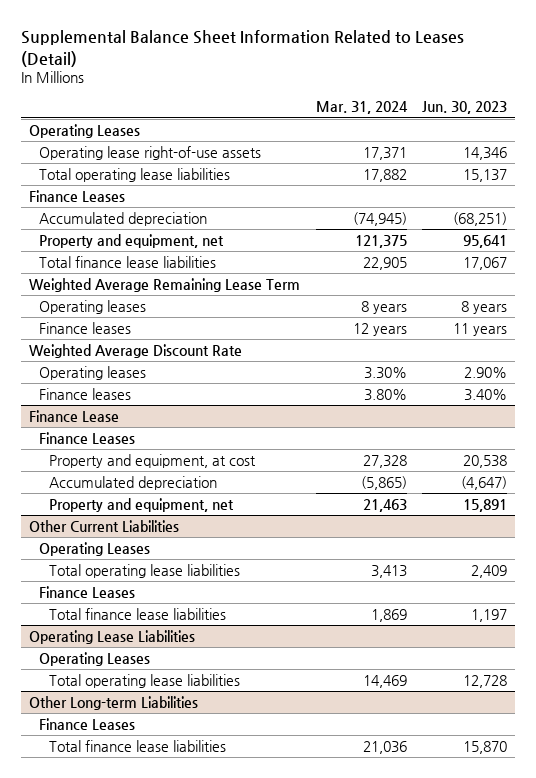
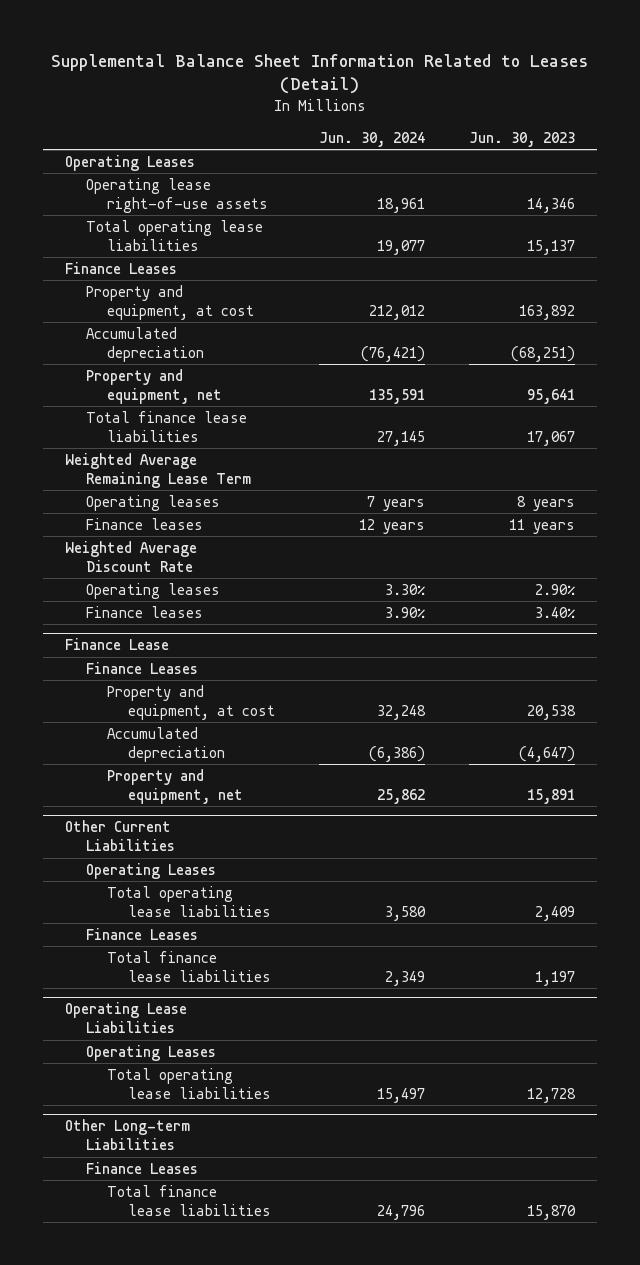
- | Mar. 31, 2024 | Jun. 30, 2023
+ | Jun. 30, 2024 | Jun. 30, 2023
+ Property and equipment, at cost | 212,012 | 163,892

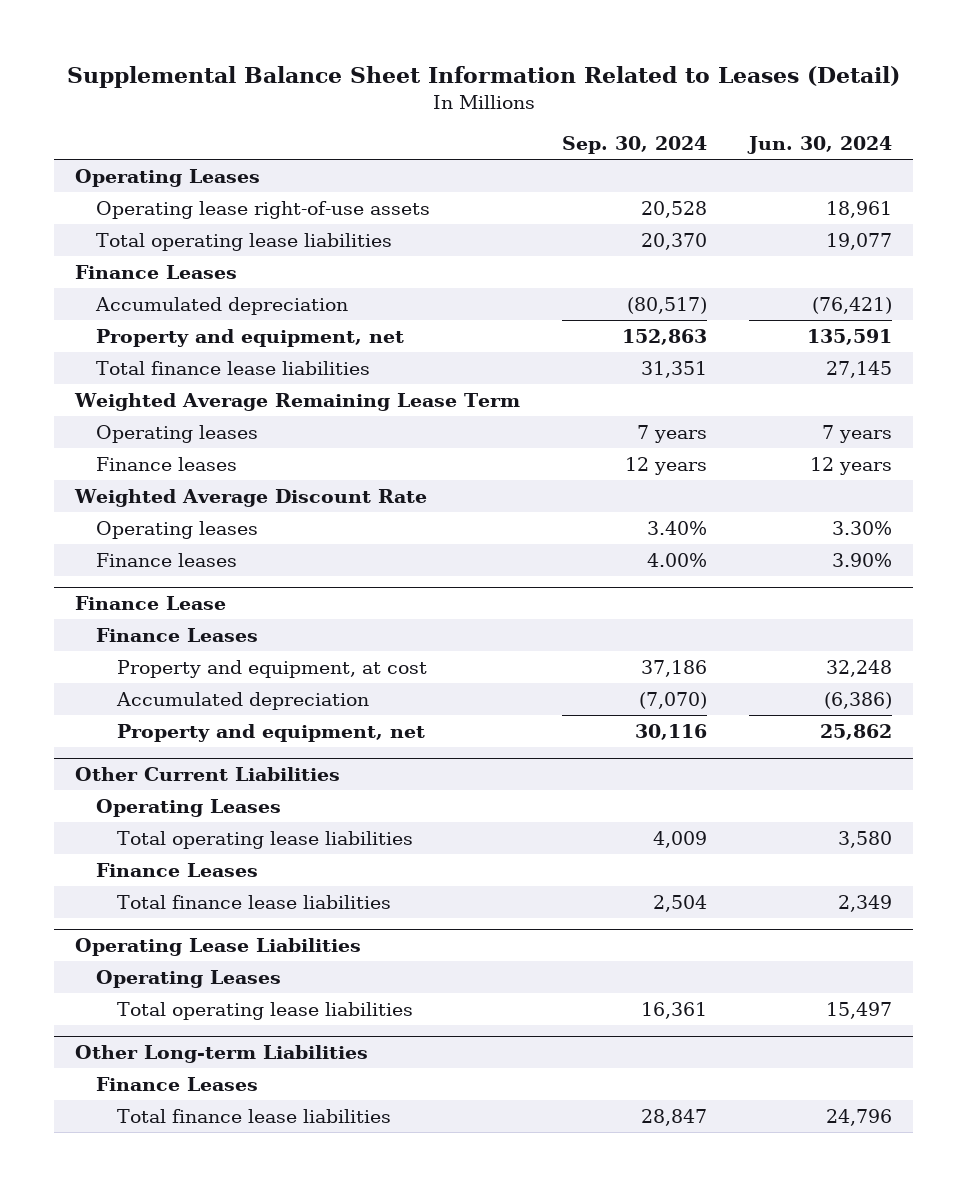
- | Jun. 30, 2024 | Jun. 30, 2023
+ | Sep. 30, 2024 | Jun. 30, 2024
- Property and equipment, at cost | 212,012 | 163,892

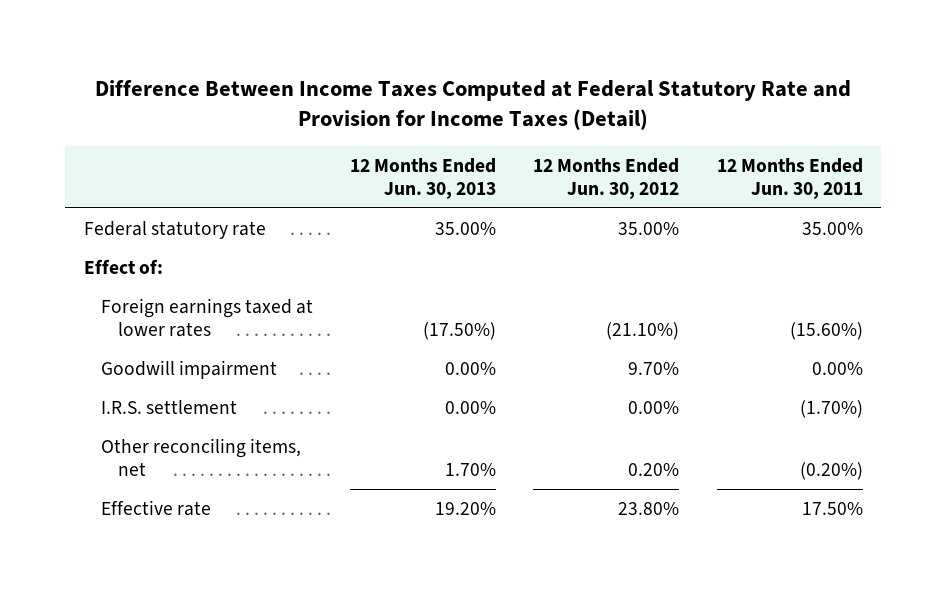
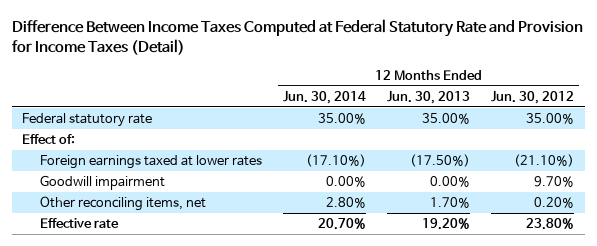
- | 12 Months Ended Jun. 30, 2013 | 12 Months Ended Jun. 30, 2012 | 12 Months Ended Jun. 30, 2011
+ | 12 Months Ended Jun. 30, 2014 | 12 Months Ended Jun. 30, 2013 | 12 Months Ended Jun. 30, 2012
- I.R.S. settlement | 0.00% | 0.00% | (1.70%)

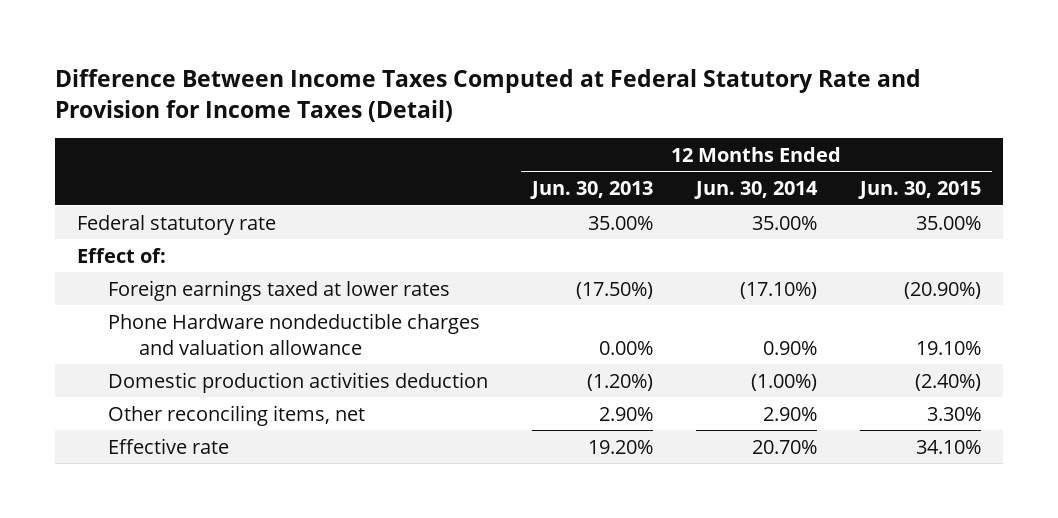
- | 12 Months Ended Jun. 30, 2014 | 12 Months Ended Jun. 30, 2013 | 12 Months Ended Jun. 30, 2012
+ | 12 Months Ended Jun. 30, 2013 | 12 Months Ended Jun. 30, 2014 | 12 Months Ended Jun. 30, 2015
- Goodwill impairment | 0.00% | 0.00% | 9.70%
- Other reconciling items, net | 2.80% | 1.70% | 0.20%
+ Phone Hardware nondeductible charges and valuation allowance | 0.00% | 0.90% | 19.10%
+ Domestic production activities deduction | (1.20%) | (1.00%) | (2.40%)
+ Other reconciling items, net | 2.90% | 2.90% | 3.30%

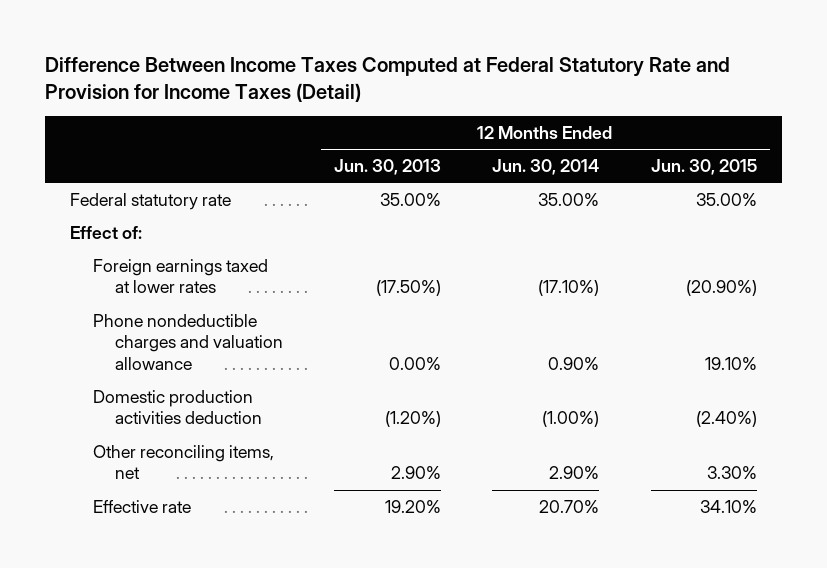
- Phone Hardware nondeductible charges and valuation allowance | 0.00% | 0.90% | 19.10%
+ Phone nondeductible charges and valuation allowance | 0.00% | 0.90% | 19.10%

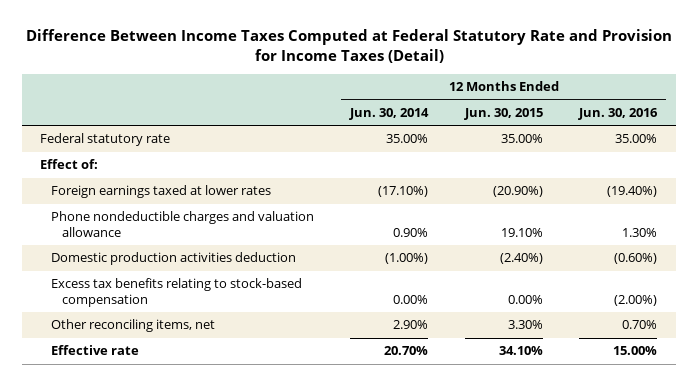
- | 12 Months Ended Jun. 30, 2013 | 12 Months Ended Jun. 30, 2014 | 12 Months Ended Jun. 30, 2015
+ | 12 Months Ended Jun. 30, 2014 | 12 Months Ended Jun. 30, 2015 | 12 Months Ended Jun. 30, 2016
+ Excess tax benefits relating to stock-based compensation | 0.00% | 0.00% | (2.00%)

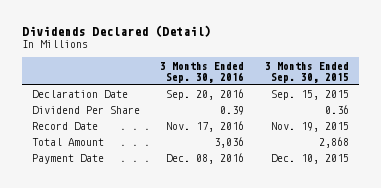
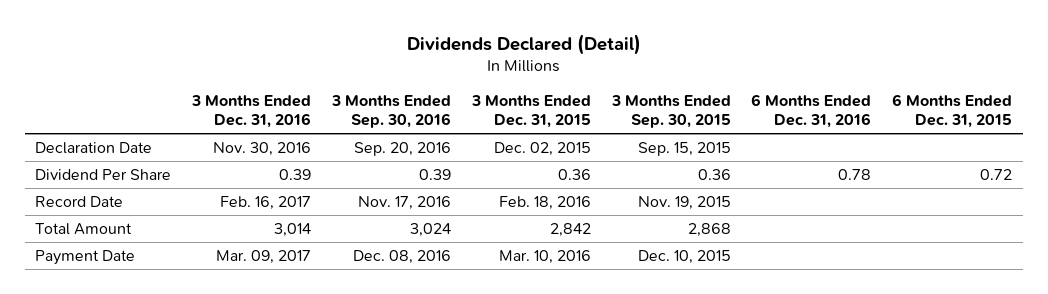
- | 3 Months Ended Sep. 30, 2016 | 3 Months Ended Sep. 30, 2015
+ | 3 Months Ended Dec. 31, 2016 | 3 Months Ended Sep. 30, 2016 | 3 Months Ended Dec. 31, 2015 | 3 Months Ended Sep. 30, 2015 | 6 Months Ended Dec. 31, 2016 | 6 Months Ended Dec. 31, 2015
- Total Amount | 3,036 | 2,868
+ Total Amount | 3,014 | 3,024 | 2,842 | 2,868 | |

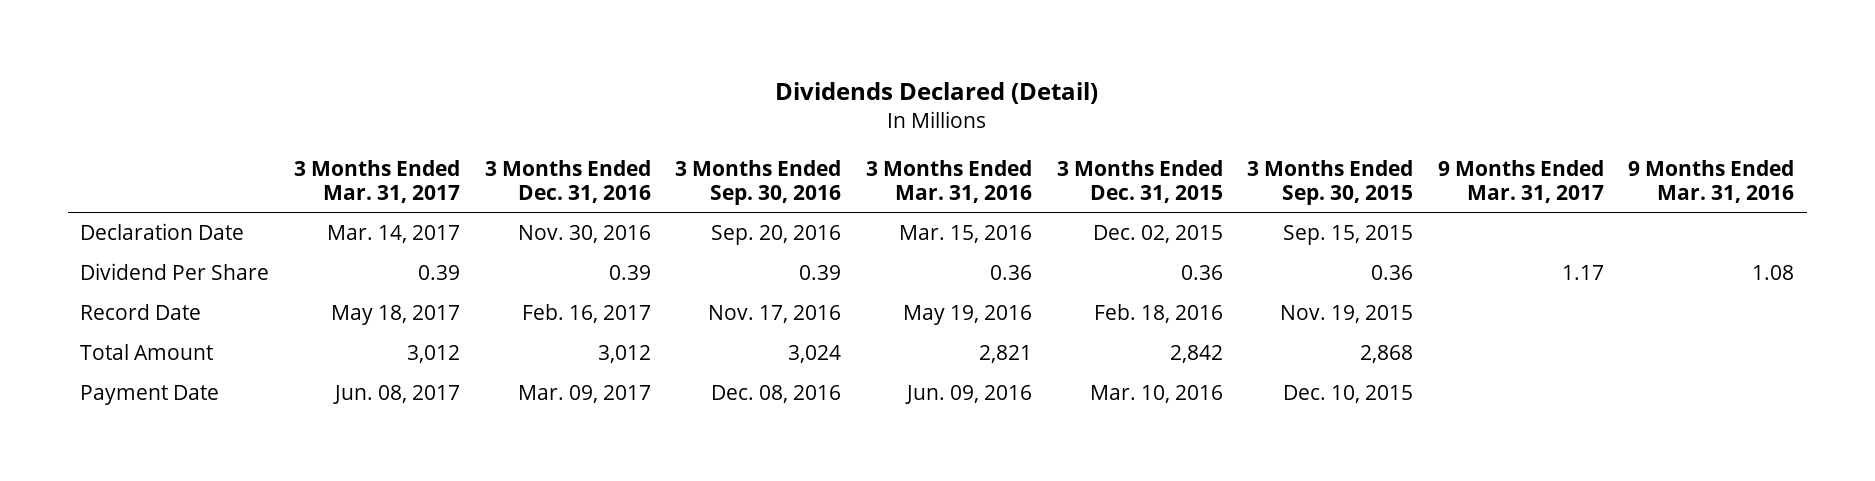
- | 3 Months Ended Dec. 31, 2016 | 3 Months Ended Sep. 30, 2016 | 3 Months Ended Dec. 31, 2015 | 3 Months Ended Sep. 30, 2015 | 6 Months Ended Dec. 31, 2016 | 6 Months Ended Dec. 31, 2015
+ | 3 Months Ended Mar. 31, 2017 | 3 Months Ended Dec. 31, 2016 | 3 Months Ended Sep. 30, 2016 | 3 Months Ended Mar. 31, 2016 | 3 Months Ended Dec. 31, 2015 | 3 Months Ended Sep. 30, 2015 | 9 Months Ended Mar. 31, 2017 | 9 Months Ended Mar. 31, 2016
- Total Amount | 3,014 | 3,024 | 2,842 | 2,868 | |
+ Total Amount | 3,012 | 3,012 | 3,024 | 2,821 | 2,842 | 2,868 | |

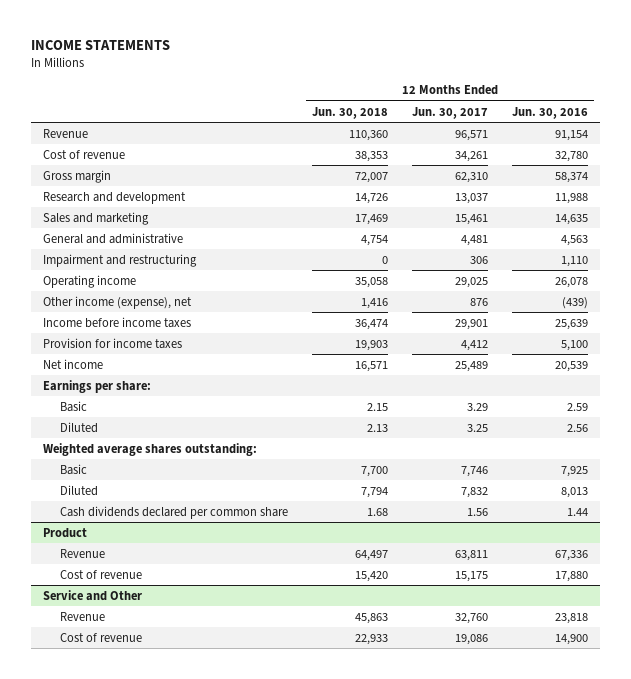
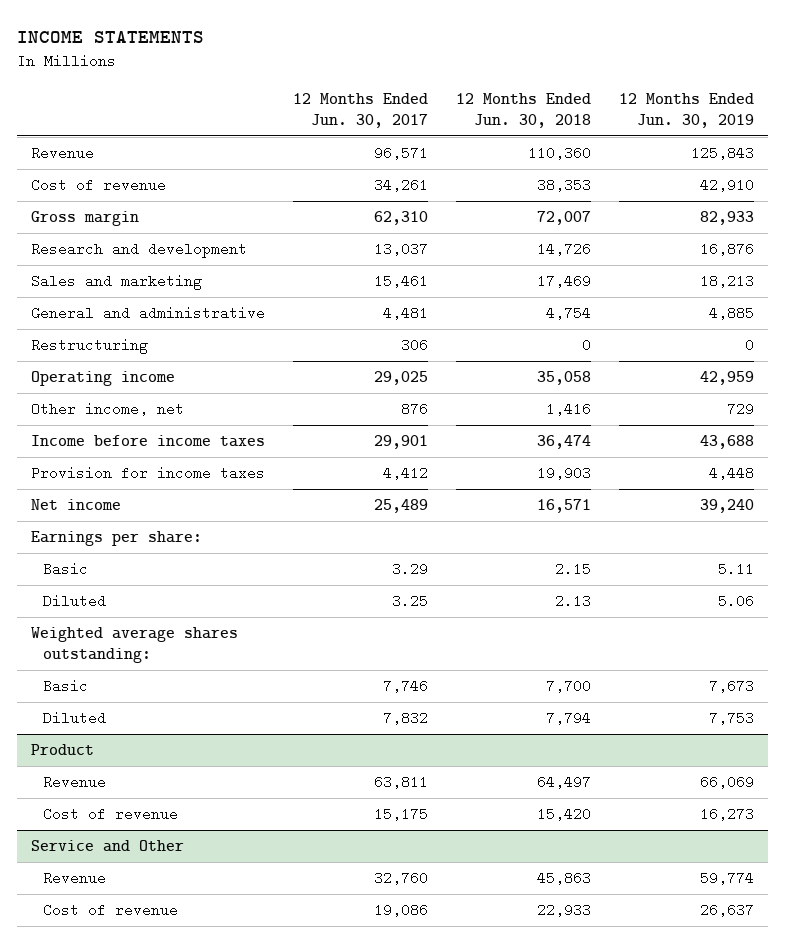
- | 12 Months Ended Jun. 30, 2018 | 12 Months Ended Jun. 30, 2017 | 12 Months Ended Jun. 30, 2016
+ | 12 Months Ended Jun. 30, 2017 | 12 Months Ended Jun. 30, 2018 | 12 Months Ended Jun. 30, 2019
- Impairment and restructuring | 0 | 306 | 1,110
+ Restructuring | 306 | 0 | 0
- Other income (expense), net | 1,416 | 876 | (439)
+ Other income, net | 876 | 1,416 | 729
- Cash dividends declared per common share | 1.68 | 1.56 | 1.44

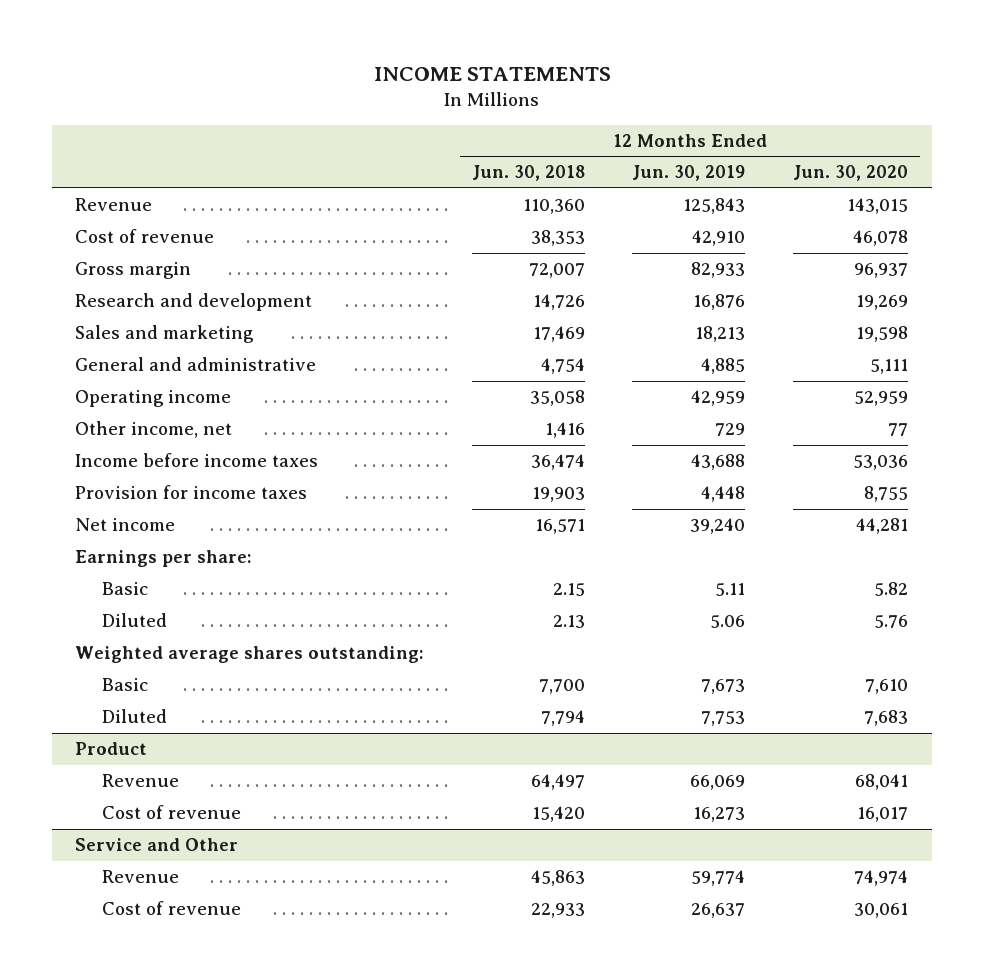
- | 12 Months Ended Jun. 30, 2017 | 12 Months Ended Jun. 30, 2018 | 12 Months Ended Jun. 30, 2019
+ | 12 Months Ended Jun. 30, 2018 | 12 Months Ended Jun. 30, 2019 | 12 Months Ended Jun. 30, 2020
- Restructuring | 306 | 0 | 0

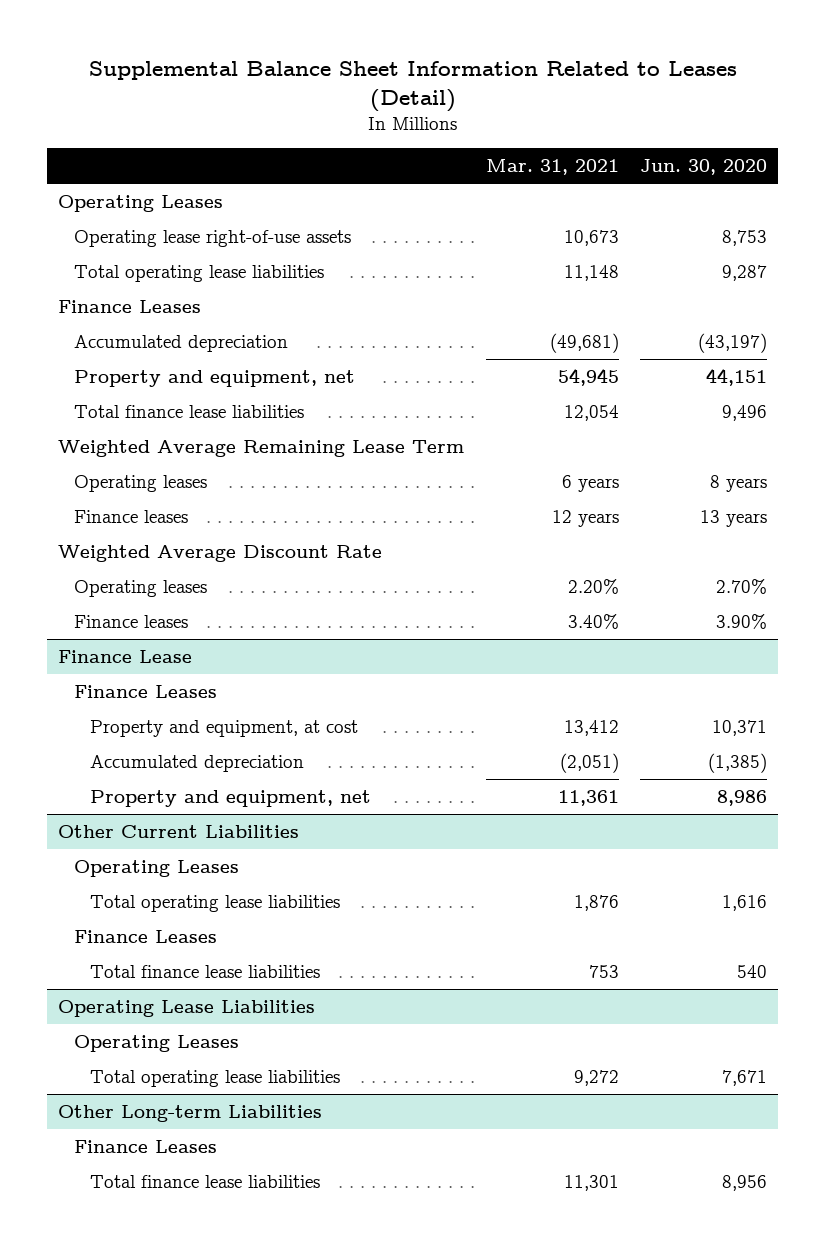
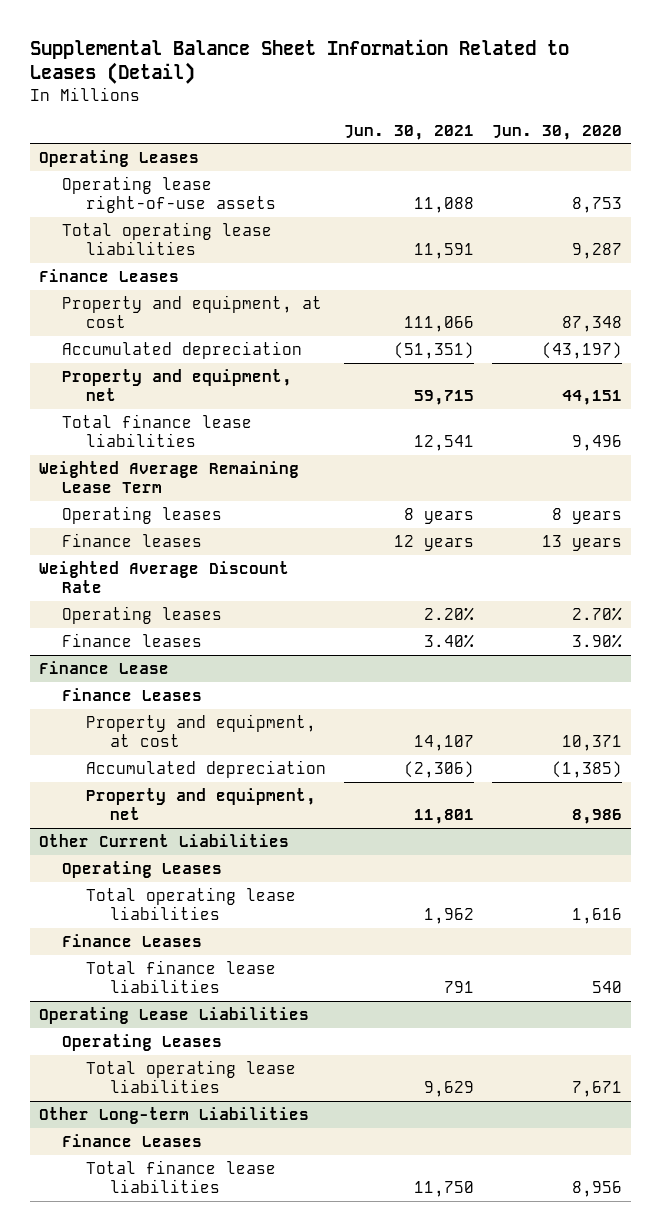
- | Mar. 31, 2021 | Jun. 30, 2020
+ | Jun. 30, 2021 | Jun. 30, 2020
+ Property and equipment, at cost | 111,066 | 87,348

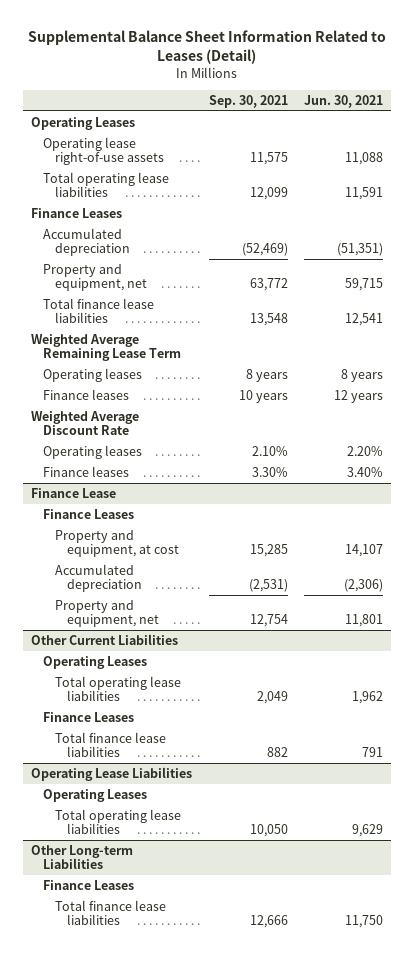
- | Jun. 30, 2021 | Jun. 30, 2020
+ | Sep. 30, 2021 | Jun. 30, 2021
- Property and equipment, at cost | 111,066 | 87,348

